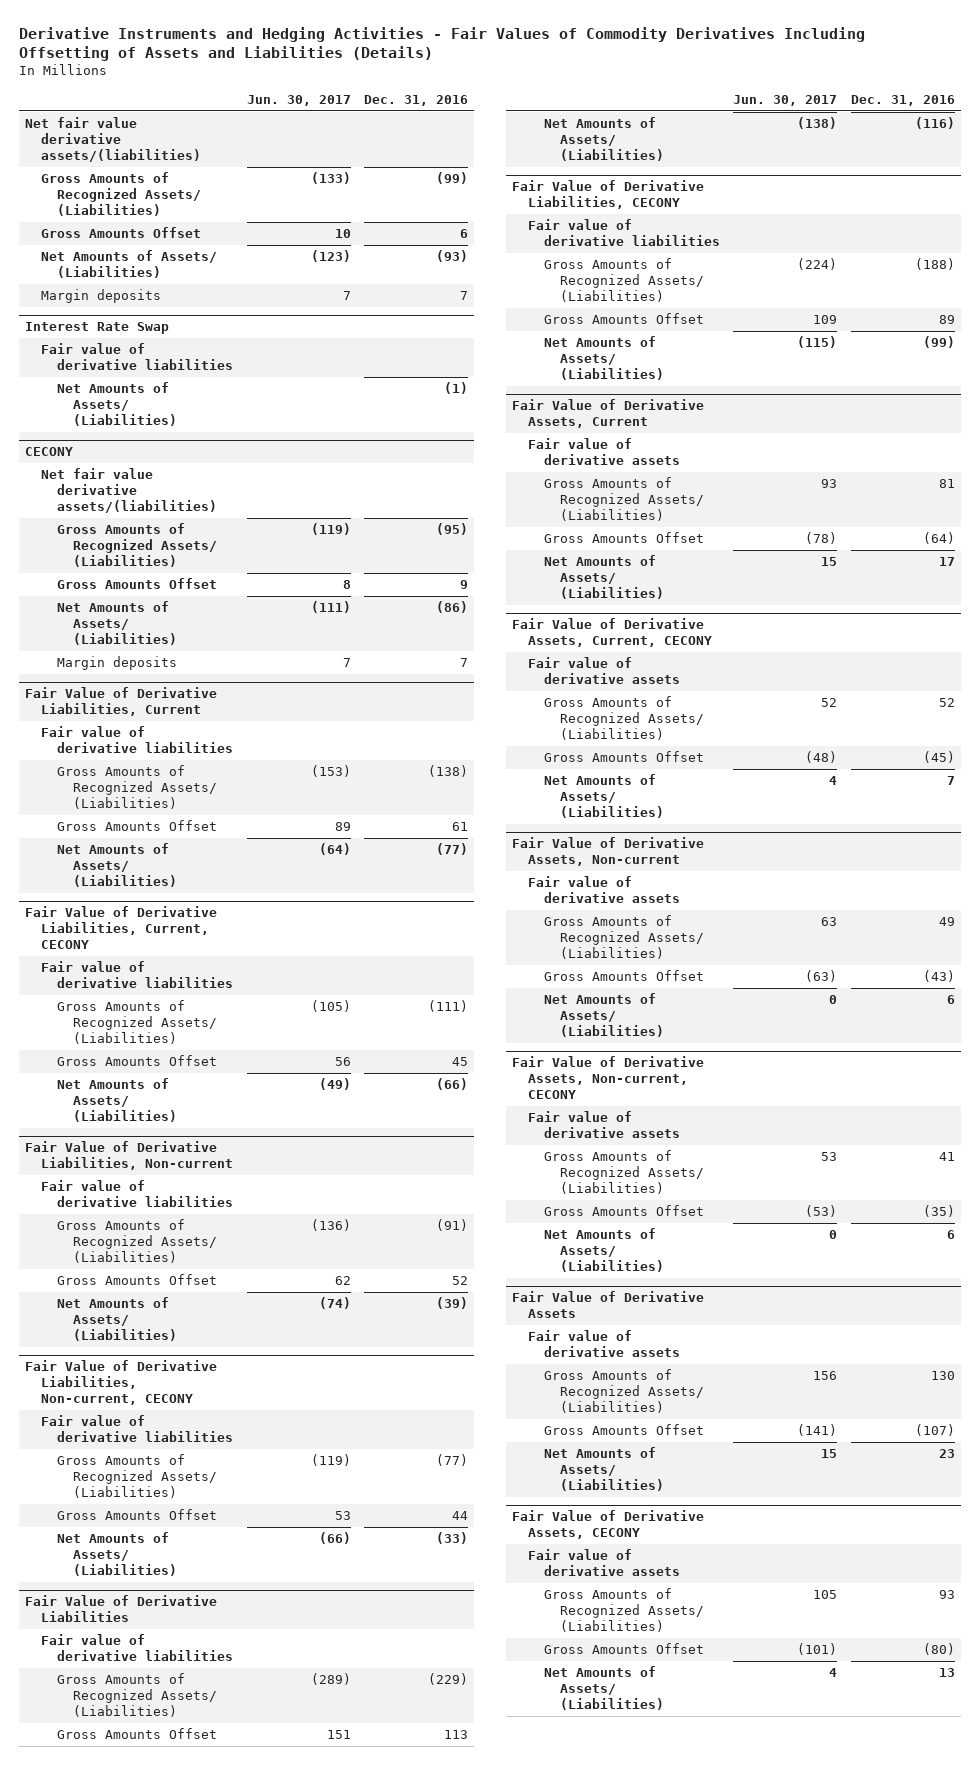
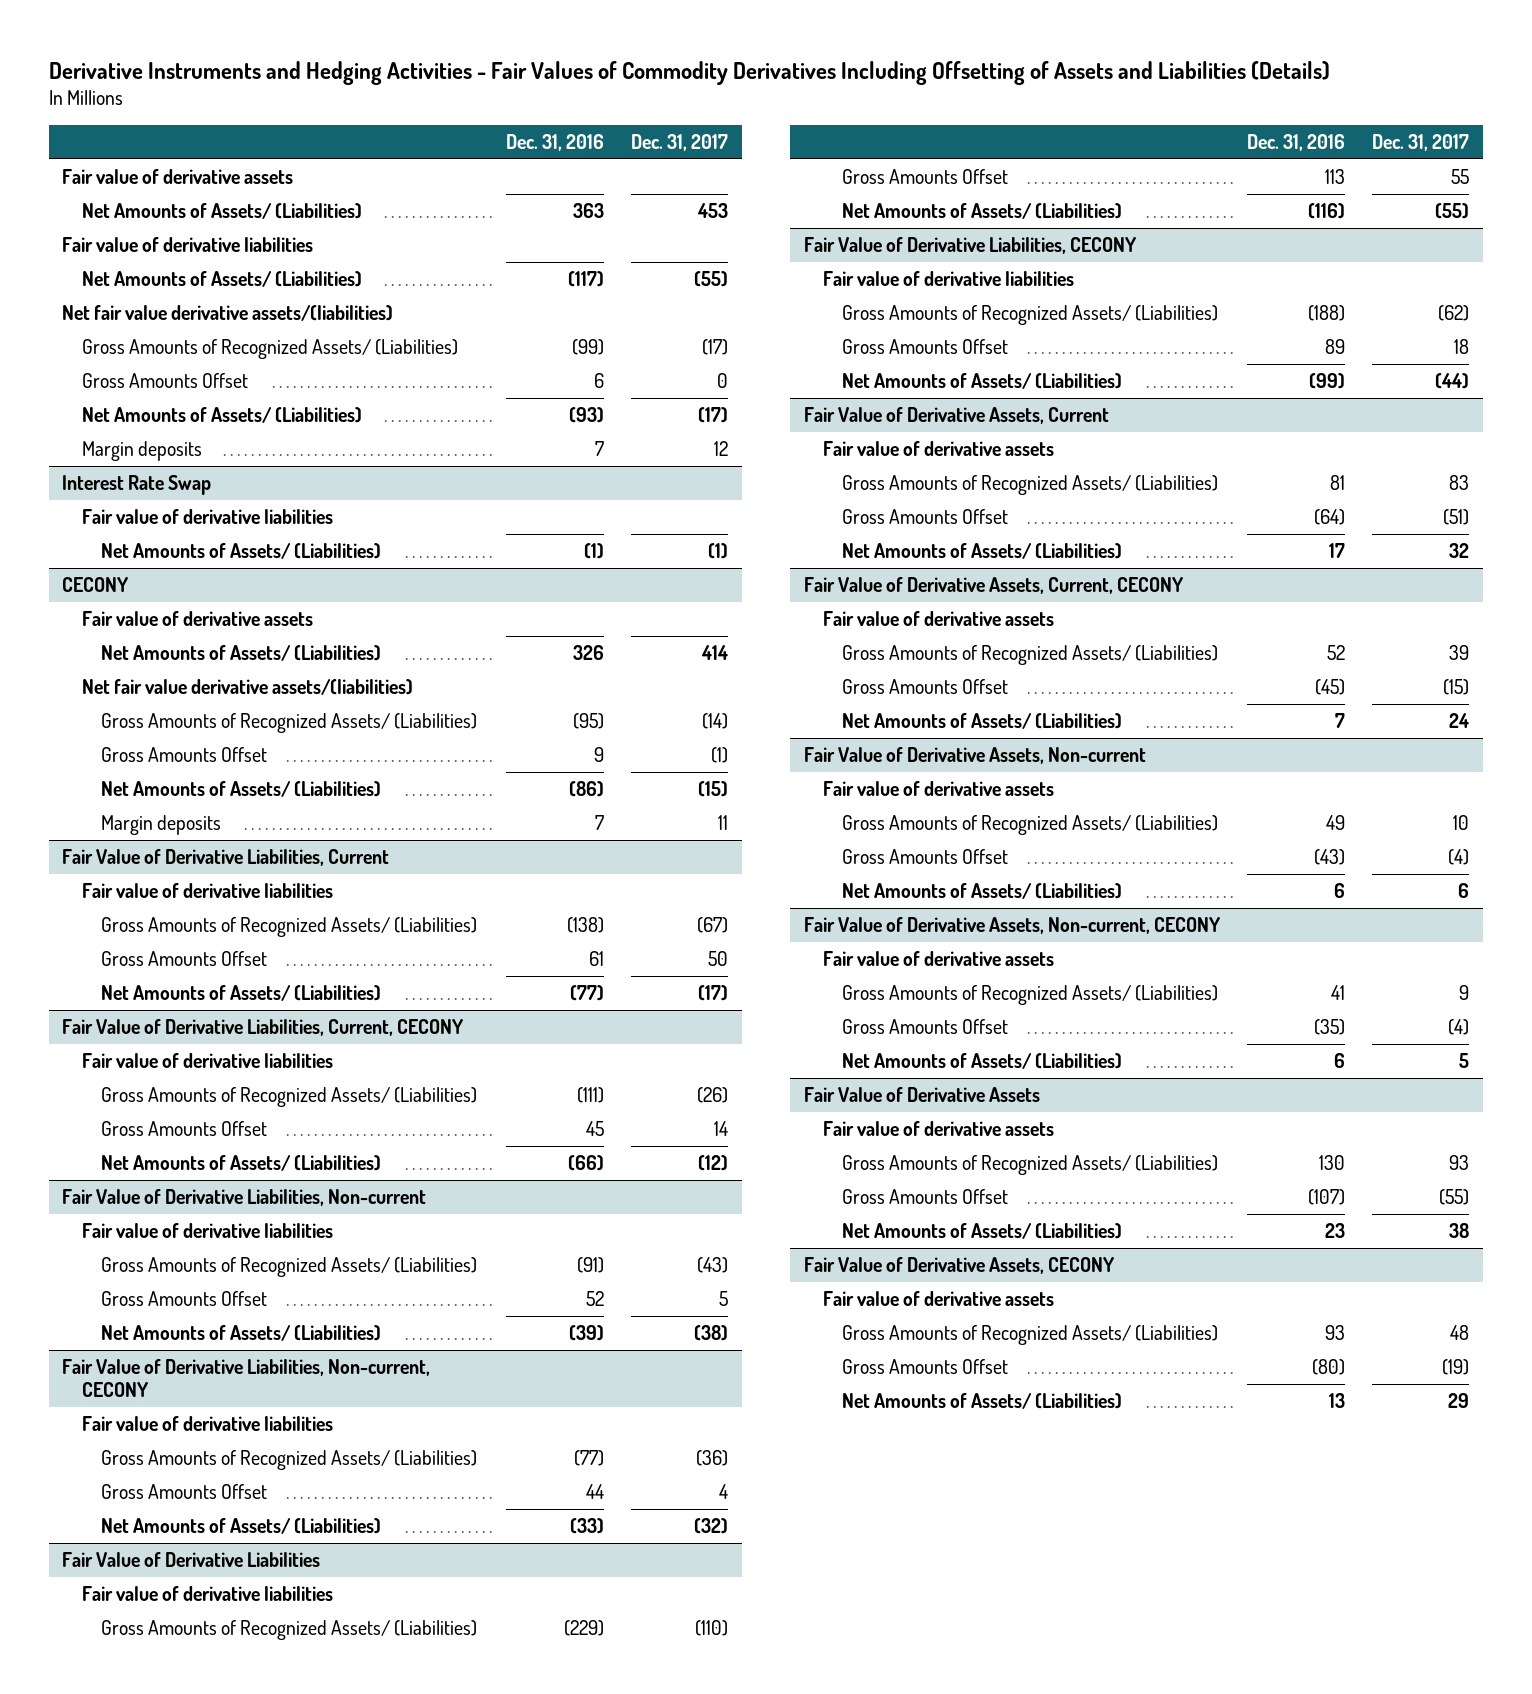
- | Jun. 30, 2017 | Dec. 31, 2016
+ | Dec. 31, 2016 | Dec. 31, 2017
+ Fair value of derivative assets
+ Net Amounts of Assets/ (Liabilities) | 363 | 453
+ Fair value of derivative liabilities
+ Net Amounts of Assets/ (Liabilities) | (117) | (55)
@ CECONY
+ Fair value of derivative assets
+ Net Amounts of Assets/ (Liabilities) | 326 | 414

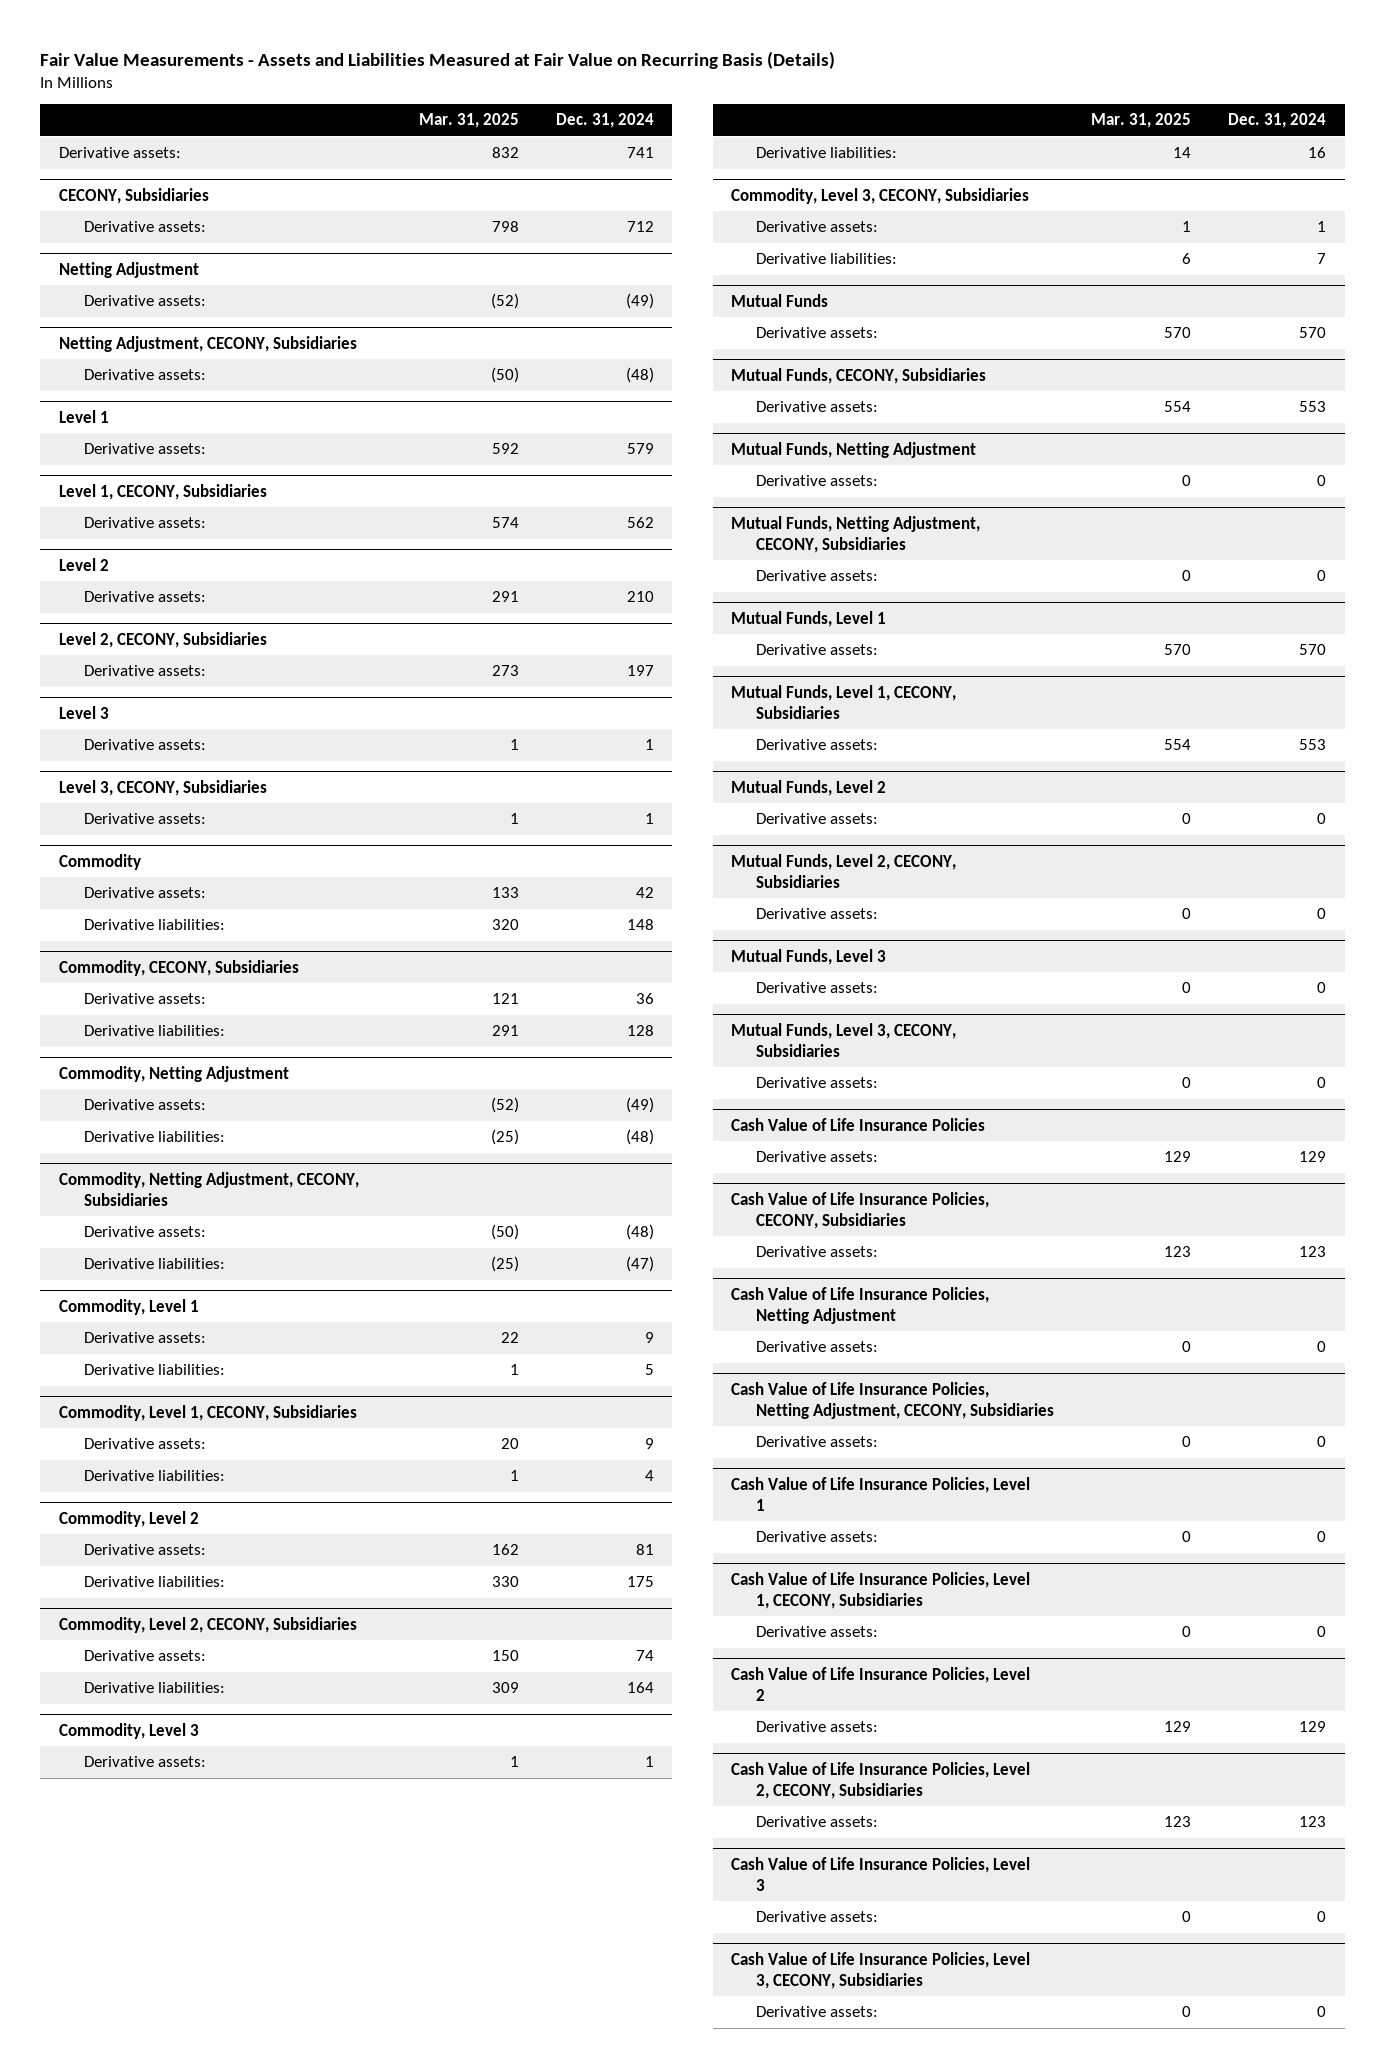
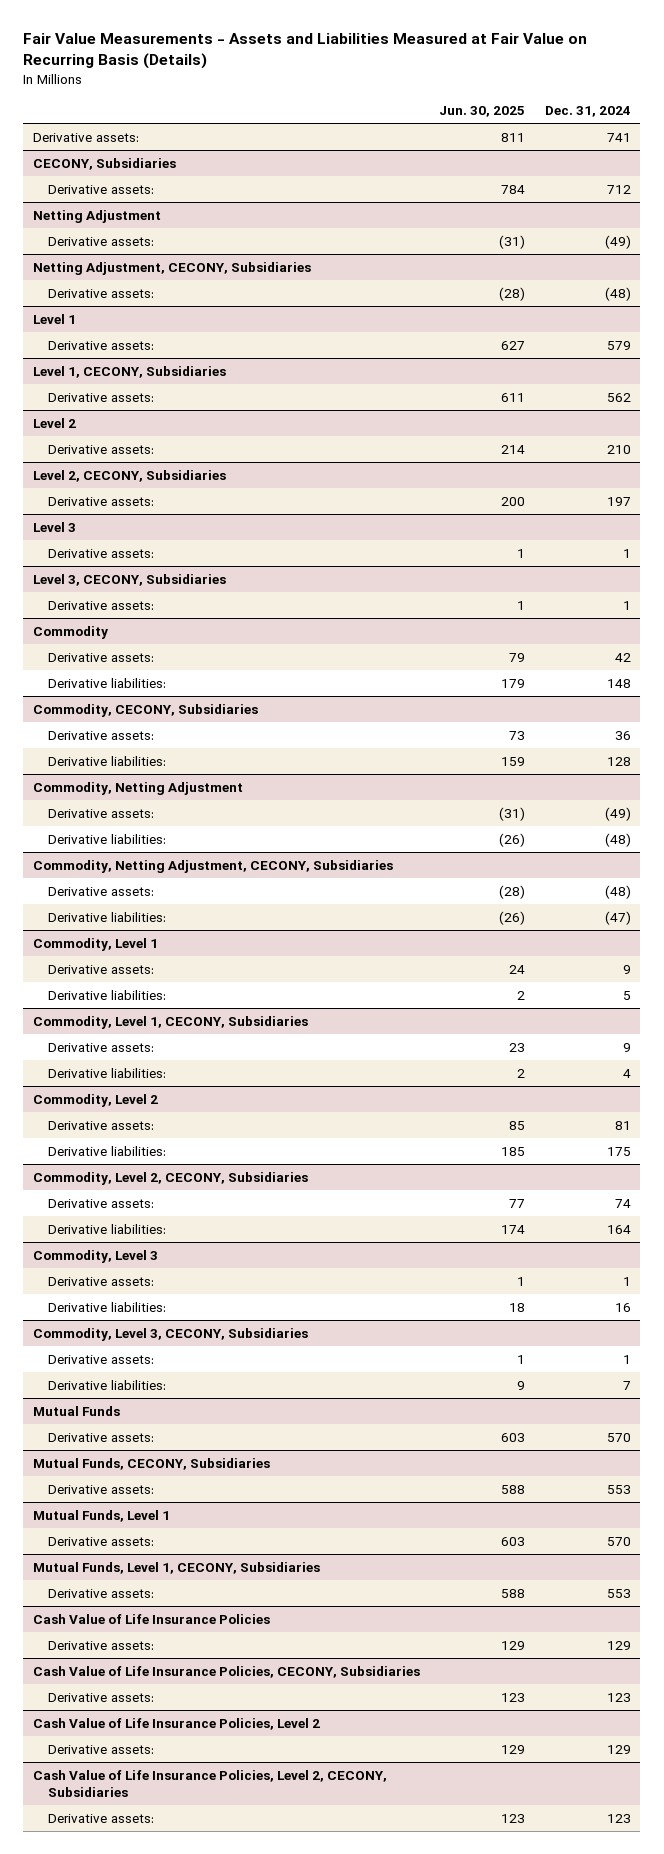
- | Mar. 31, 2025 | Dec. 31, 2024
+ | Jun. 30, 2025 | Dec. 31, 2024
- Mutual Funds, Netting Adjustment
- Derivative assets: | 0 | 0
- Mutual Funds, Netting Adjustment, CECONY, Subsidiaries
- Derivative assets: | 0 | 0
- Mutual Funds, Level 2
- Derivative assets: | 0 | 0
- Mutual Funds, Level 2, CECONY, Subsidiaries
- Derivative assets: | 0 | 0
- Mutual Funds, Level 3
- Derivative assets: | 0 | 0
- Mutual Funds, Level 3, CECONY, Subsidiaries
- Derivative assets: | 0 | 0
- Cash Value of Life Insurance Policies, Netting Adjustment
- Derivative assets: | 0 | 0
- Cash Value of Life Insurance Policies, Netting Adjustment, CECONY, Subsidiaries
- Derivative assets: | 0 | 0
- Cash Value of Life Insurance Policies, Level 1
- Derivative assets: | 0 | 0
- Cash Value of Life Insurance Policies, Level 1, CECONY, Subsidiaries
- Derivative assets: | 0 | 0
- Cash Value of Life Insurance Policies, Level 3
- Derivative assets: | 0 | 0
- Cash Value of Life Insurance Policies, Level 3, CECONY, Subsidiaries
- Derivative assets: | 0 | 0

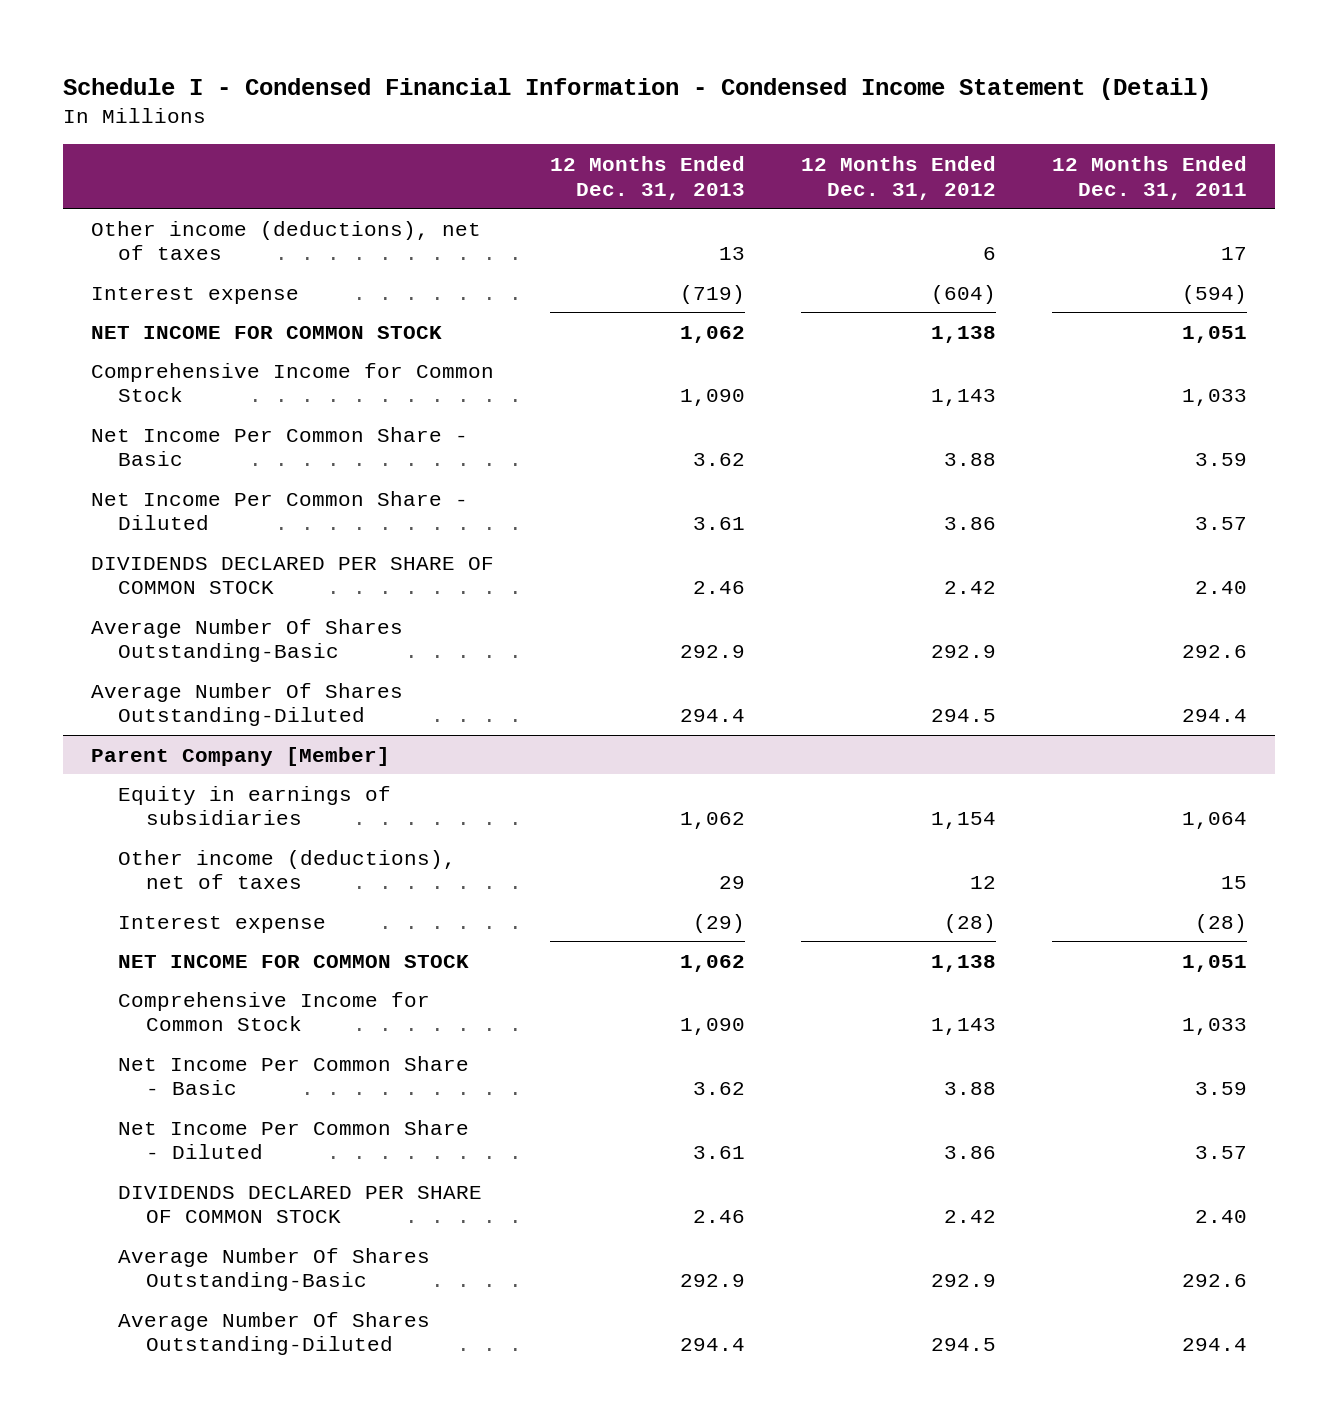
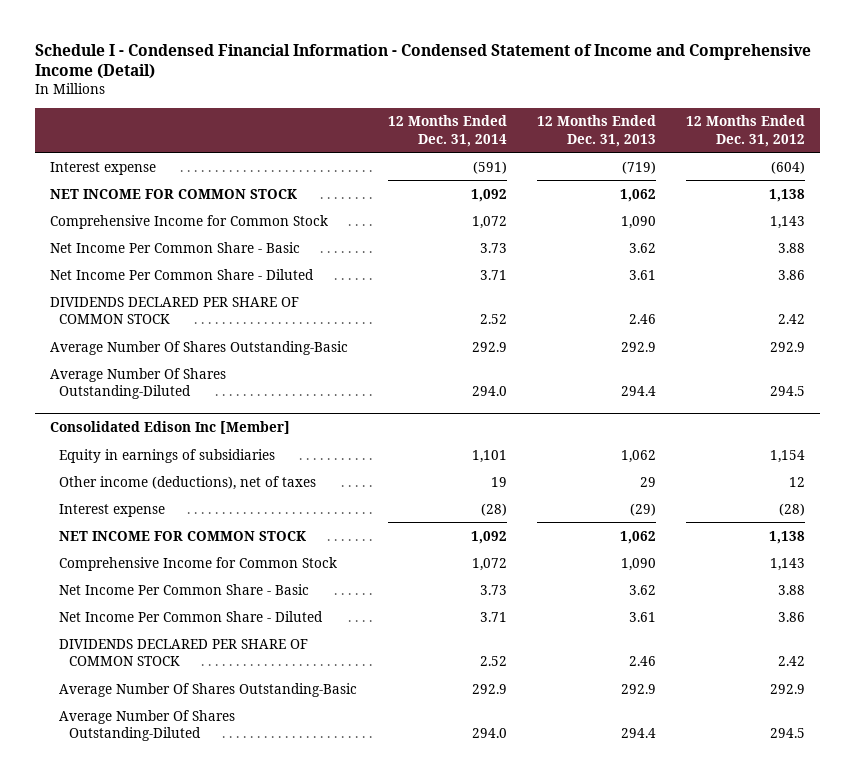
- Schedule I - Condensed Financial Information - Condensed Income Statement (Detail)
+ Schedule I - Condensed Financial Information - Condensed Statement of Income and Comprehensive Income (Detail)
- | 12 Months Ended Dec. 31, 2013 | 12 Months Ended Dec. 31, 2012 | 12 Months Ended Dec. 31, 2011
+ | 12 Months Ended Dec. 31, 2014 | 12 Months Ended Dec. 31, 2013 | 12 Months Ended Dec. 31, 2012
- Other income (deductions), net of taxes | 13 | 6 | 17
- Parent Company [Member]
+ Consolidated Edison Inc [Member]

